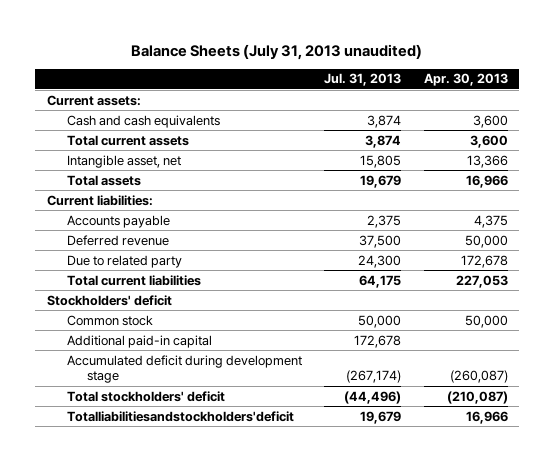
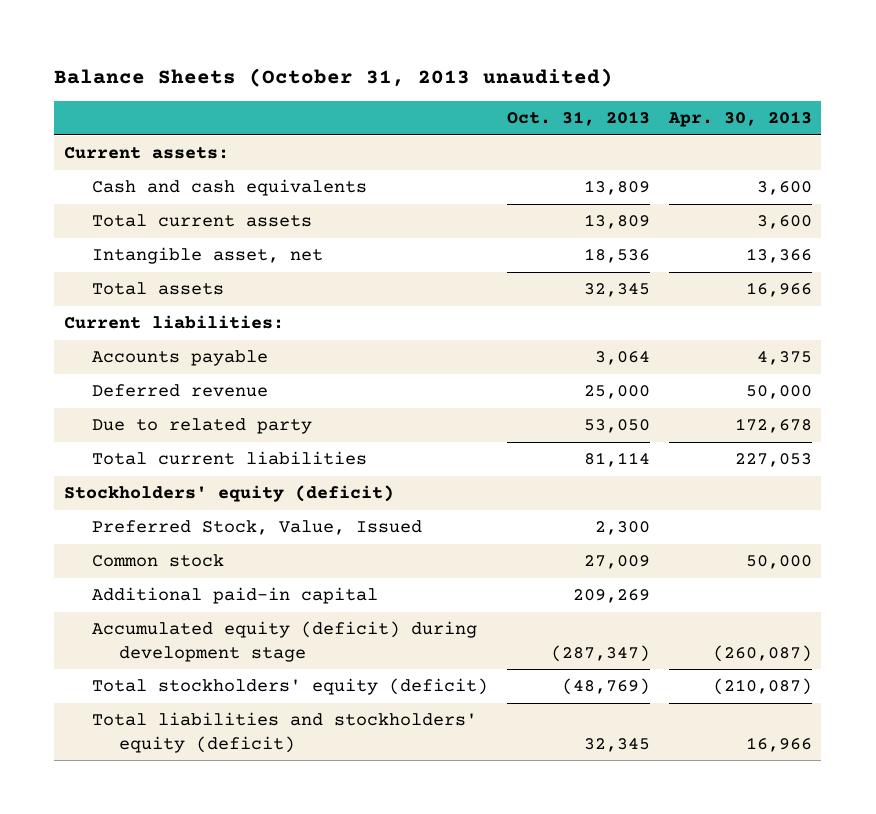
- Balance Sheets (July 31, 2013 unaudited)
+ Balance Sheets (October 31, 2013 unaudited)
- | Jul. 31, 2013 | Apr. 30, 2013
+ | Oct. 31, 2013 | Apr. 30, 2013
- Stockholders' deficit
+ Stockholders' equity (deficit)
+ Preferred Stock, Value, Issued | 2,300 |
- Accumulated deficit during development stage | (267,174) | (260,087)
- Total stockholders' deficit | (44,496) | (210,087)
- Totalliabilitiesandstockholders'deficit | 19,679 | 16,966
+ Accumulated equity (deficit) during development stage | (287,347) | (260,087)
+ Total stockholders' equity (deficit) | (48,769) | (210,087)
+ Total liabilities and stockholders' equity (deficit) | 32,345 | 16,966

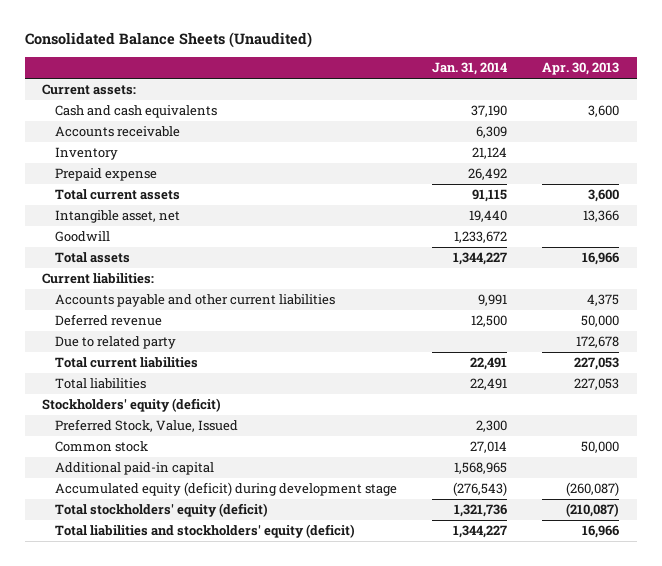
- Balance Sheets (October 31, 2013 unaudited)
+ Consolidated Balance Sheets (Unaudited)
- | Oct. 31, 2013 | Apr. 30, 2013
+ | Jan. 31, 2014 | Apr. 30, 2013
+ Accounts receivable | 6,309 |
+ Inventory | 21,124 |
+ Prepaid expense | 26,492 |
+ Goodwill | 1,233,672 |
- Accounts payable | 3,064 | 4,375
+ Accounts payable and other current liabilities | 9,991 | 4,375
+ Total liabilities | 22,491 | 227,053

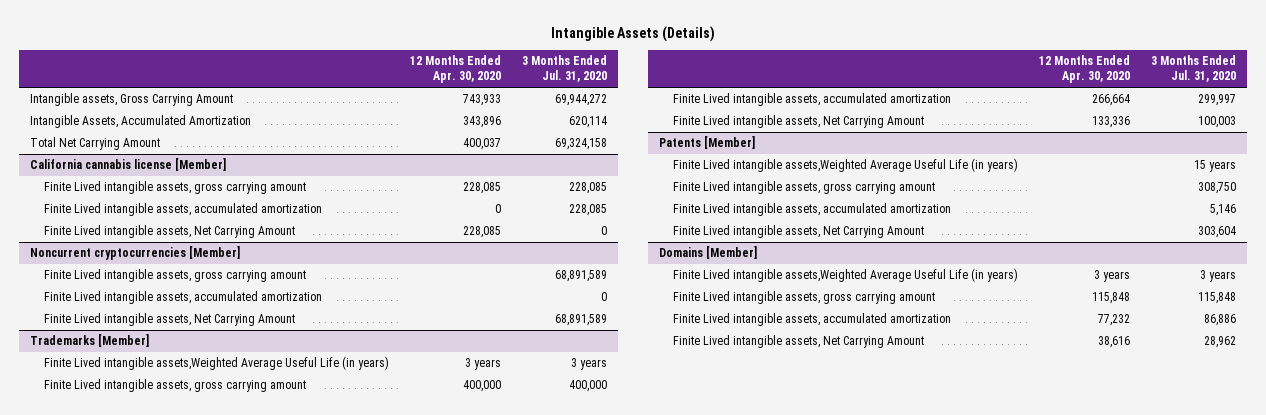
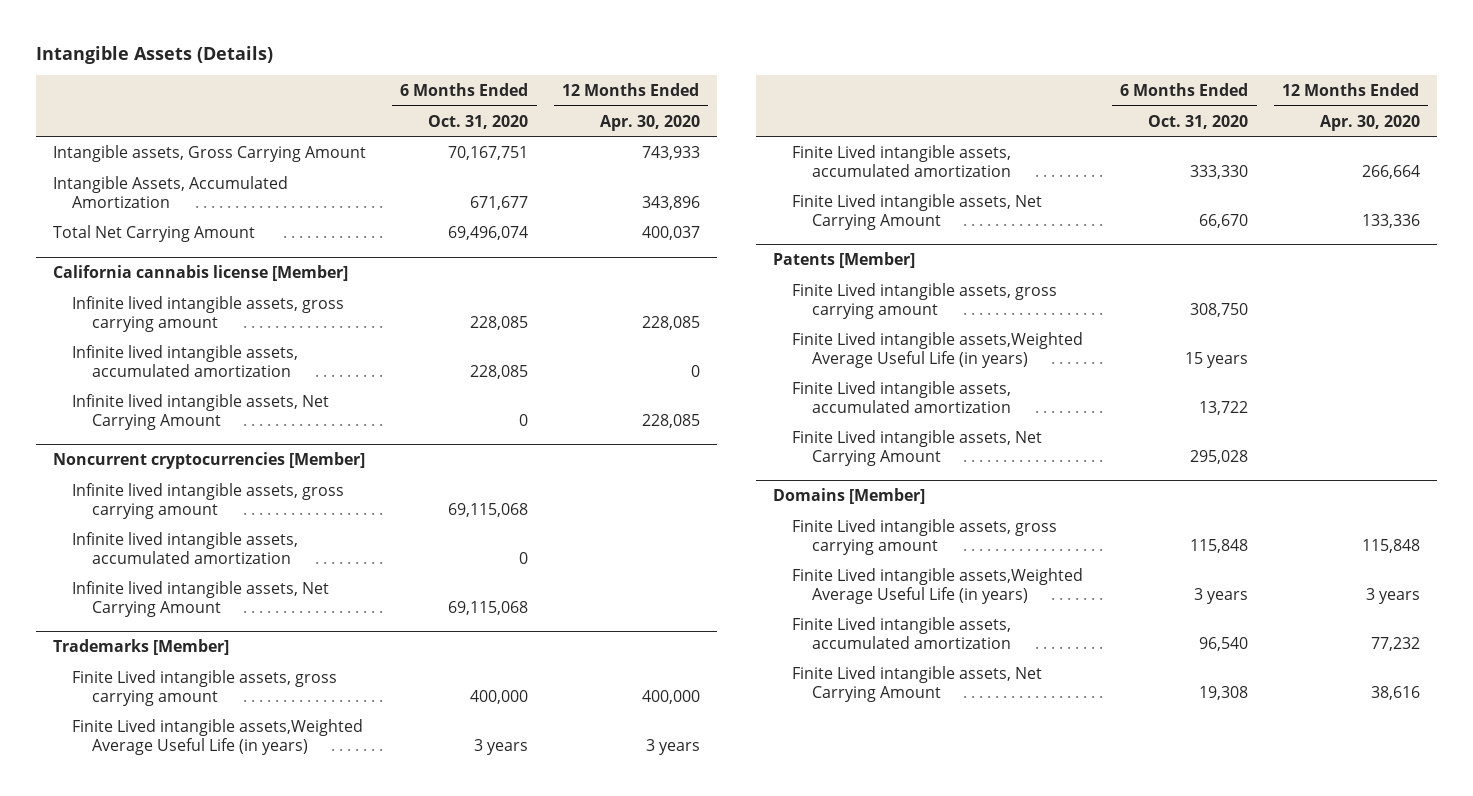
- | 12 Months Ended Apr. 30, 2020 | 3 Months Ended Jul. 31, 2020
+ | 6 Months Ended Oct. 31, 2020 | 12 Months Ended Apr. 30, 2020
@ California cannabis license [Member]
- Finite Lived intangible assets, gross carrying amount | 228,085 | 228,085
- Finite Lived intangible assets, accumulated amortization | 0 | 228,085
- Finite Lived intangible assets, Net Carrying Amount | 228,085 | 0
+ Infinite lived intangible assets, gross carrying amount | 228,085 | 228,085
+ Infinite lived intangible assets, accumulated amortization | 228,085 | 0
+ Infinite lived intangible assets, Net Carrying Amount | 0 | 228,085
@ Noncurrent cryptocurrencies [Member]
- Finite Lived intangible assets, gross carrying amount | | 68,891,589
- Finite Lived intangible assets, accumulated amortization | | 0
- Finite Lived intangible assets, Net Carrying Amount | | 68,891,589
+ Infinite lived intangible assets, gross carrying amount | 69,115,068 |
+ Infinite lived intangible assets, accumulated amortization | 0 |
+ Infinite lived intangible assets, Net Carrying Amount | 69,115,068 |
@ Trademarks [Member]
moved down: Finite Lived intangible assets,Weighted Average Useful Life (in years) | 3 years | 3 years
@ Patents [Member]
moved down: Finite Lived intangible assets,Weighted Average Useful Life (in years) | 15 years |
@ Domains [Member]
moved down: Finite Lived intangible assets,Weighted Average Useful Life (in years) | 3 years | 3 years

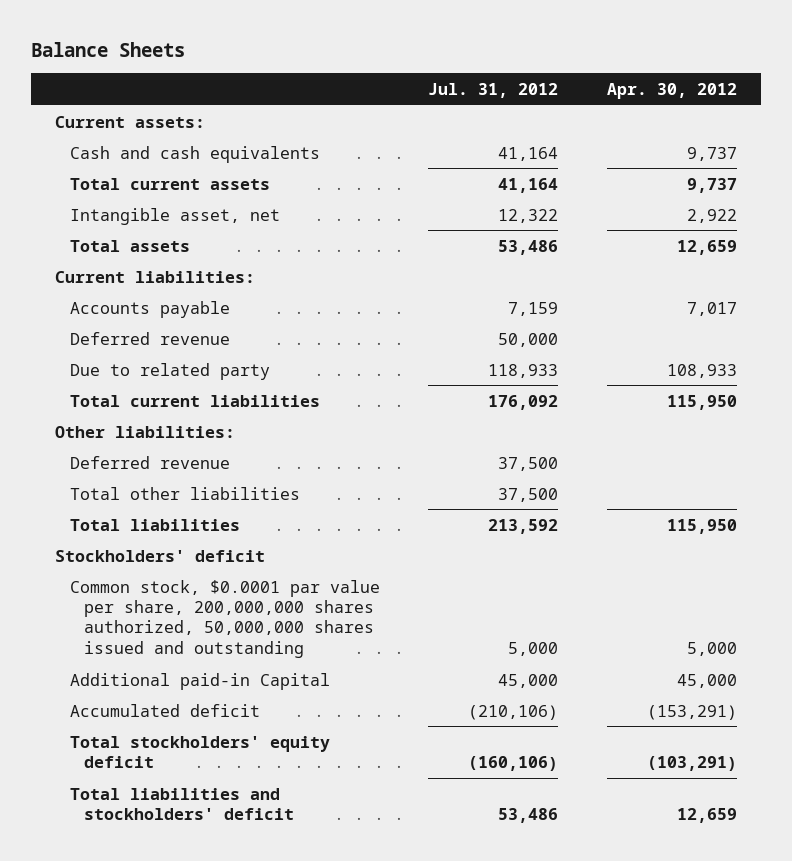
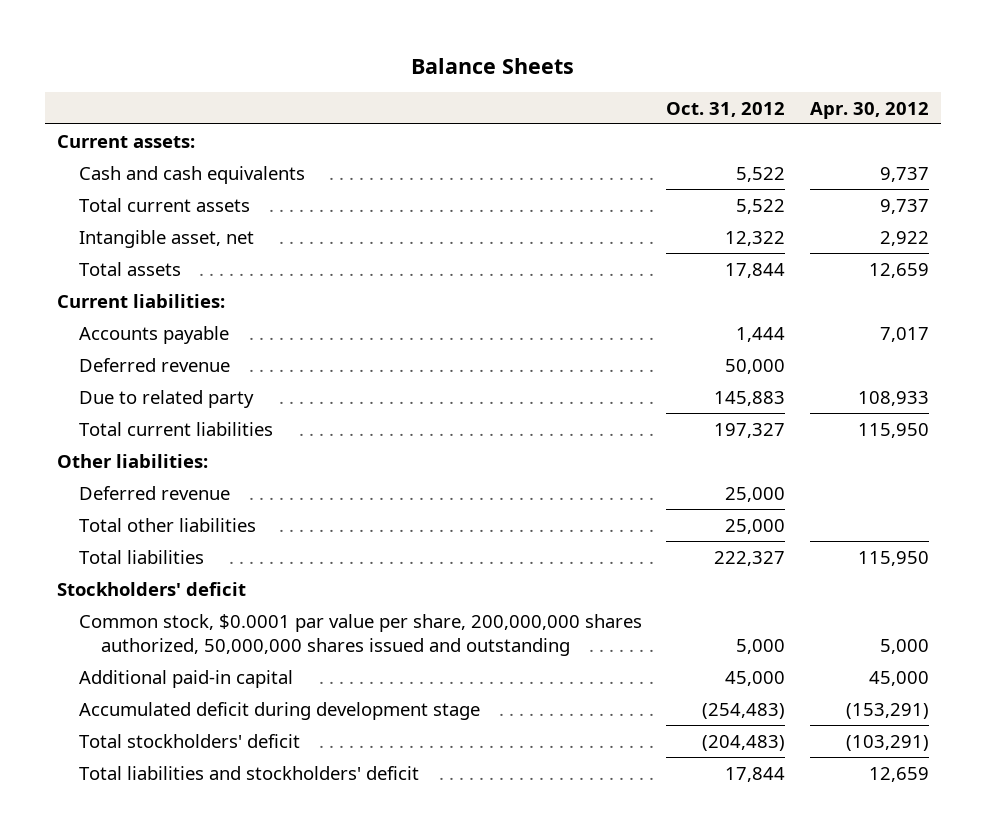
- | Jul. 31, 2012 | Apr. 30, 2012
+ | Oct. 31, 2012 | Apr. 30, 2012
- Additional paid-in Capital | 45,000 | 45,000
- Accumulated deficit | (210,106) | (153,291)
- Total stockholders' equity deficit | (160,106) | (103,291)
+ Additional paid-in capital | 45,000 | 45,000
+ Accumulated deficit during development stage | (254,483) | (153,291)
+ Total stockholders' deficit | (204,483) | (103,291)

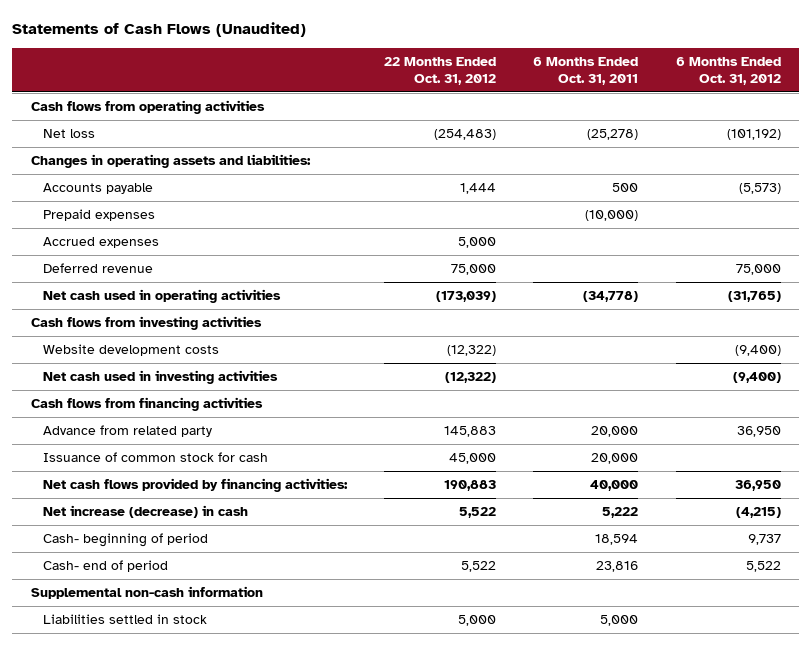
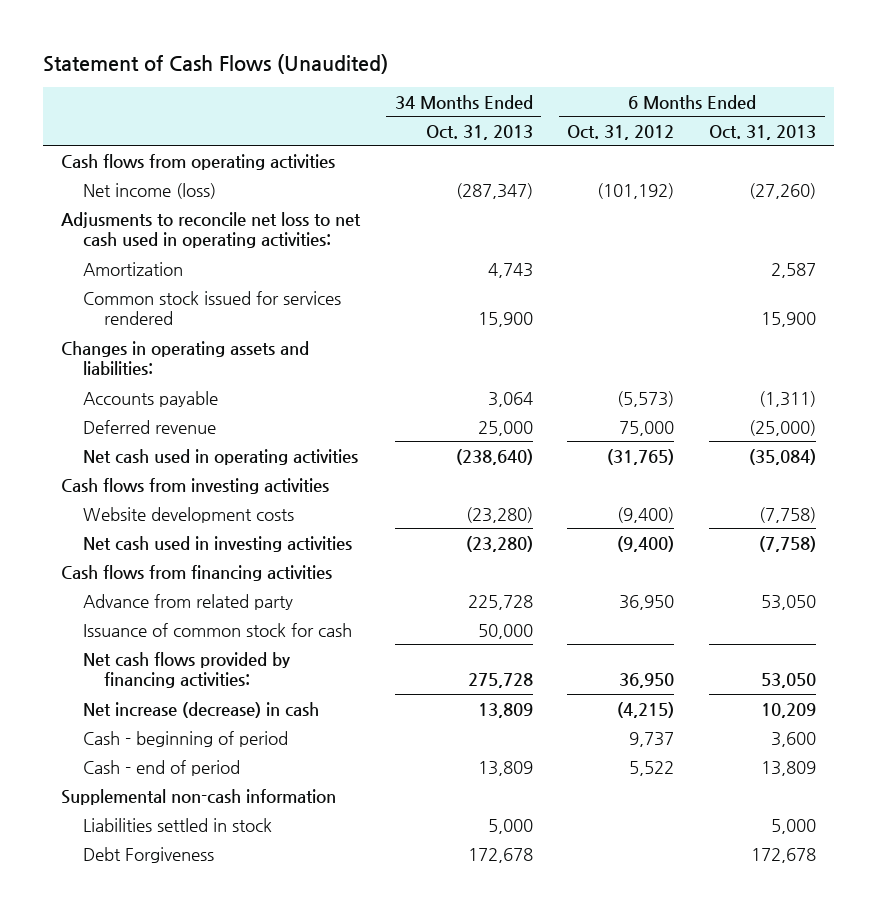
- Statements of Cash Flows (Unaudited)
+ Statement of Cash Flows (Unaudited)
- | 22 Months Ended Oct. 31, 2012 | 6 Months Ended Oct. 31, 2011 | 6 Months Ended Oct. 31, 2012
+ | 34 Months Ended Oct. 31, 2013 | 6 Months Ended Oct. 31, 2012 | 6 Months Ended Oct. 31, 2013
- Net loss | (254,483) | (25,278) | (101,192)
+ Net income (loss) | (287,347) | (101,192) | (27,260)
+ Adjusments to reconcile net loss to net cash used in operating activities:
+ Amortization | 4,743 | | 2,587
+ Common stock issued for services rendered | 15,900 | | 15,900
- Prepaid expenses | | (10,000) |
- Accrued expenses | 5,000 | |
- Cash- beginning of period | | 18,594 | 9,737
- Cash- end of period | 5,522 | 23,816 | 5,522
+ Cash - beginning of period | | 9,737 | 3,600
+ Cash - end of period | 13,809 | 5,522 | 13,809
+ Debt Forgiveness | 172,678 | | 172,678

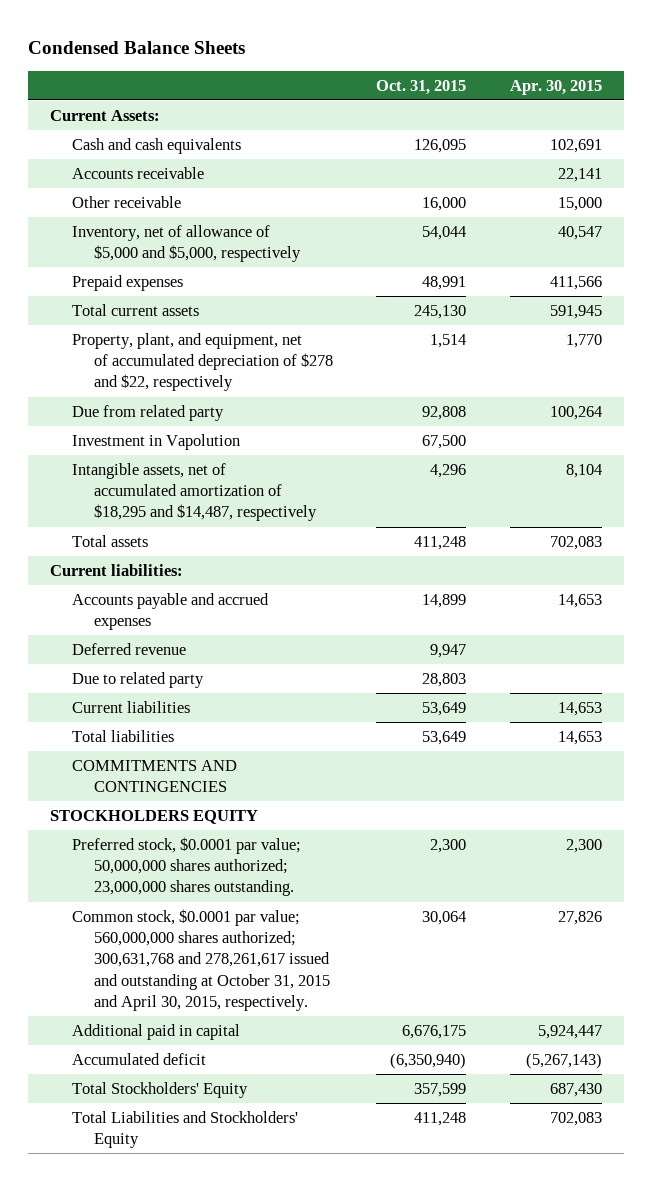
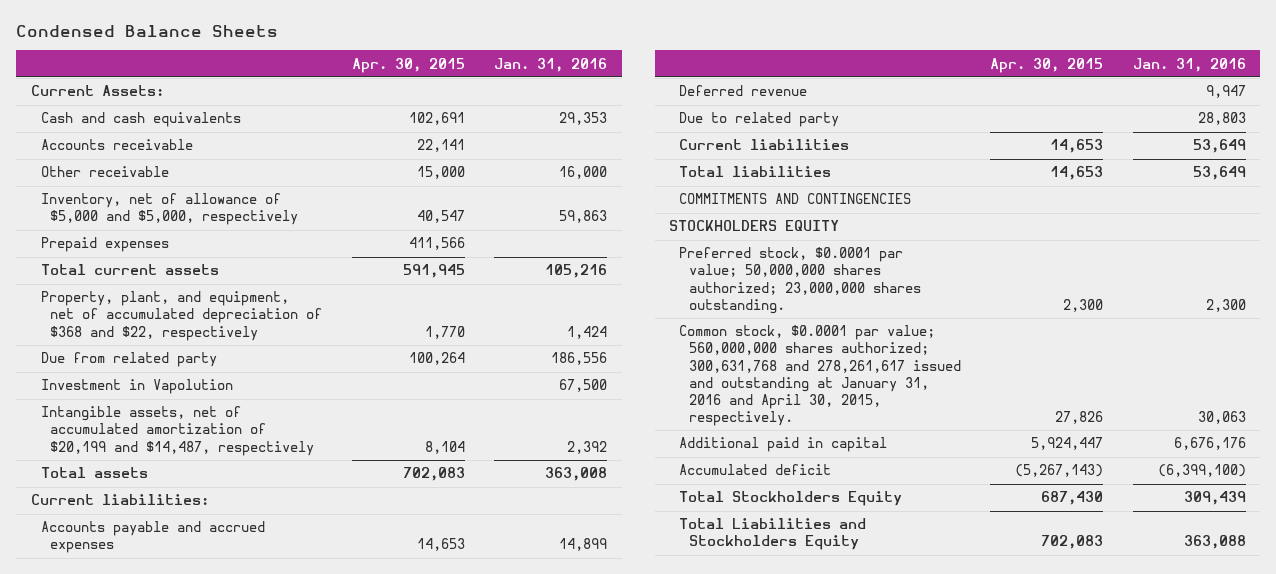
- | Oct. 31, 2015 | Apr. 30, 2015
+ | Apr. 30, 2015 | Jan. 31, 2016
- Property, plant, and equipment, net of accumulated depreciation of $278 and $22, respectively | 1,514 | 1,770
+ Property, plant, and equipment, net of accumulated depreciation of $368 and $22, respectively | 1,770 | 1,424
- Intangible assets, net of accumulated amortization of $18,295 and $14,487, respectively | 4,296 | 8,104
+ Intangible assets, net of accumulated amortization of $20,199 and $14,487, respectively | 8,104 | 2,392
- Common stock, $0.0001 par value; 560,000,000 shares authorized; 300,631,768 and 278,261,617 issued and outstanding at October 31, 2015 and April 30, 2015, respectively. | 30,064 | 27,826
+ Common stock, $0.0001 par value; 560,000,000 shares authorized; 300,631,768 and 278,261,617 issued and outstanding at January 31, 2016 and April 30, 2015, respectively. | 27,826 | 30,063
- Total Stockholders' Equity | 357,599 | 687,430
- Total Liabilities and Stockholders' Equity | 411,248 | 702,083
+ Total Stockholders Equity | 687,430 | 309,439
+ Total Liabilities and Stockholders Equity | 702,083 | 363,088

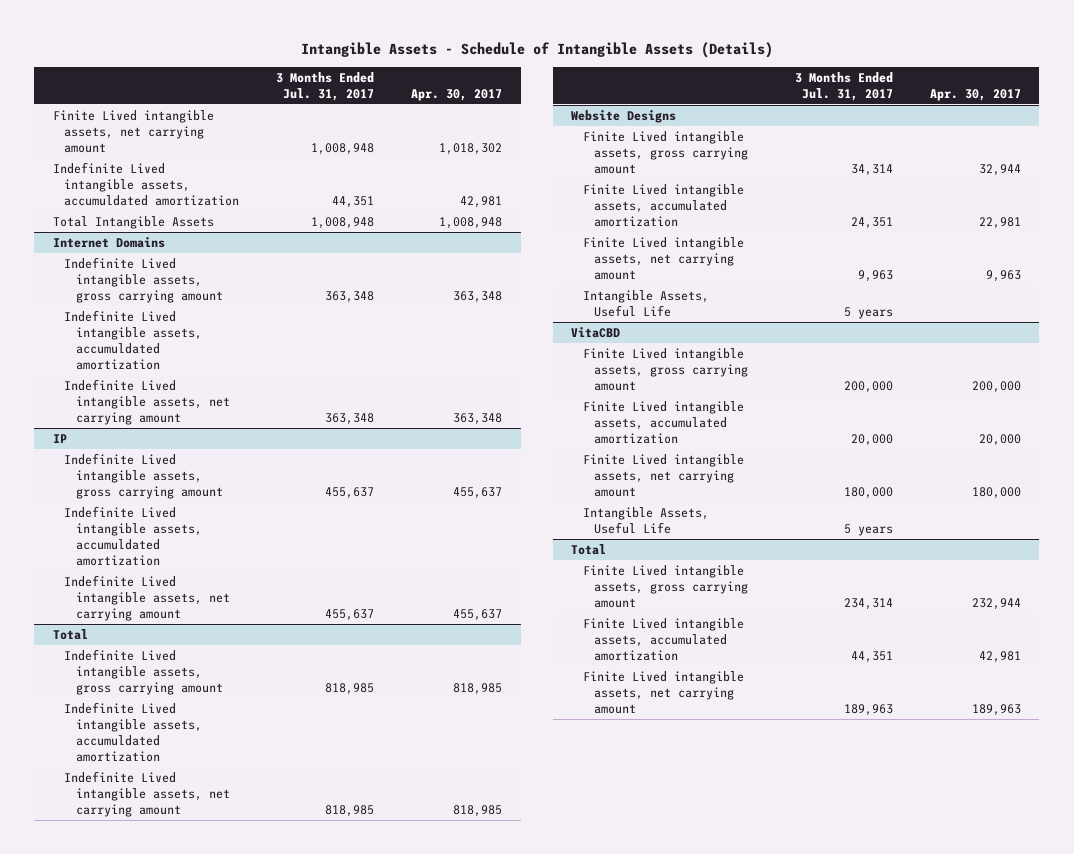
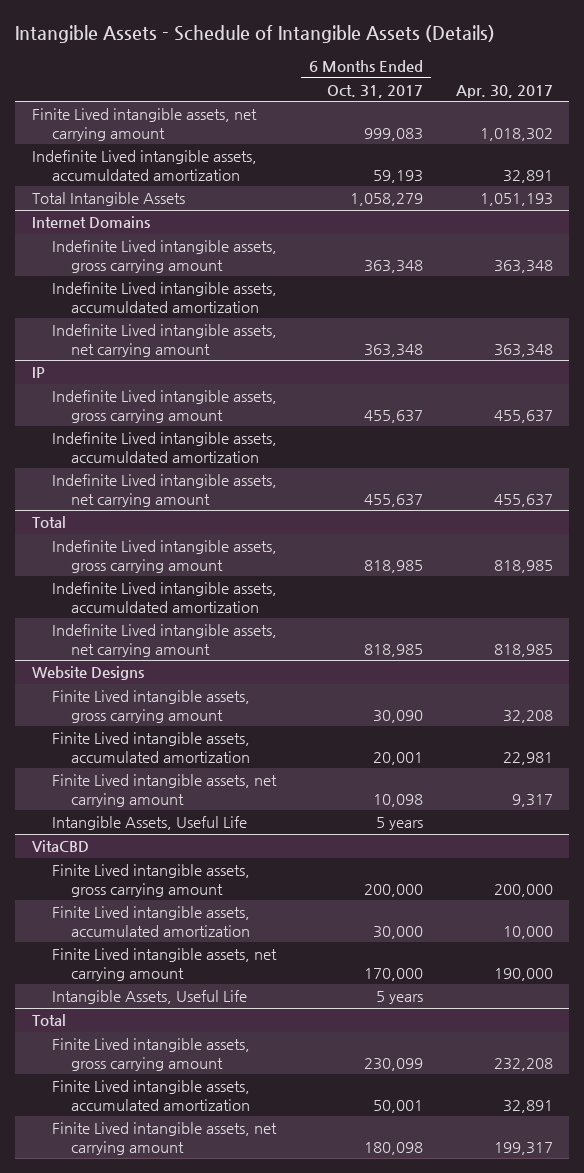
- | 3 Months Ended Jul. 31, 2017 | Apr. 30, 2017
+ | 6 Months Ended Oct. 31, 2017 | Apr. 30, 2017
- Indefinite Lived intangible assets, accumuldated amortization | 44,351 | 42,981
- Total Intangible Assets | 1,008,948 | 1,008,948
+ Indefinite Lived intangible assets, accumuldated amortization | 59,193 | 32,891
+ Total Intangible Assets | 1,058,279 | 1,051,193
@ Website Designs
- Finite Lived intangible assets, gross carrying amount | 34,314 | 32,944
+ Finite Lived intangible assets, gross carrying amount | 30,090 | 32,208
- Finite Lived intangible assets, net carrying amount | 9,963 | 9,963
+ Finite Lived intangible assets, net carrying amount | 10,098 | 9,317
@ VitaCBD
- Finite Lived intangible assets, accumulated amortization | 20,000 | 20,000
- Finite Lived intangible assets, net carrying amount | 180,000 | 180,000
+ Finite Lived intangible assets, accumulated amortization | 30,000 | 10,000
+ Finite Lived intangible assets, net carrying amount | 170,000 | 190,000
@ Total
- Finite Lived intangible assets, gross carrying amount | 234,314 | 232,944
- Finite Lived intangible assets, accumulated amortization | 44,351 | 42,981
- Finite Lived intangible assets, net carrying amount | 189,963 | 189,963
+ Finite Lived intangible assets, gross carrying amount | 230,099 | 232,208
+ Finite Lived intangible assets, accumulated amortization | 50,001 | 32,891
+ Finite Lived intangible assets, net carrying amount | 180,098 | 199,317

